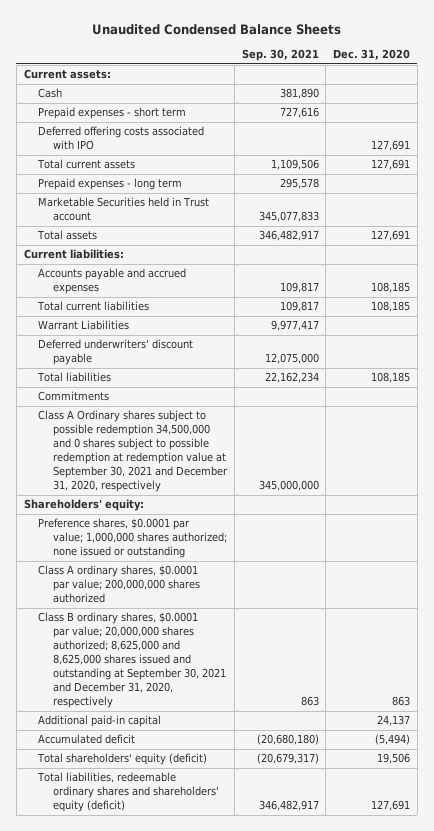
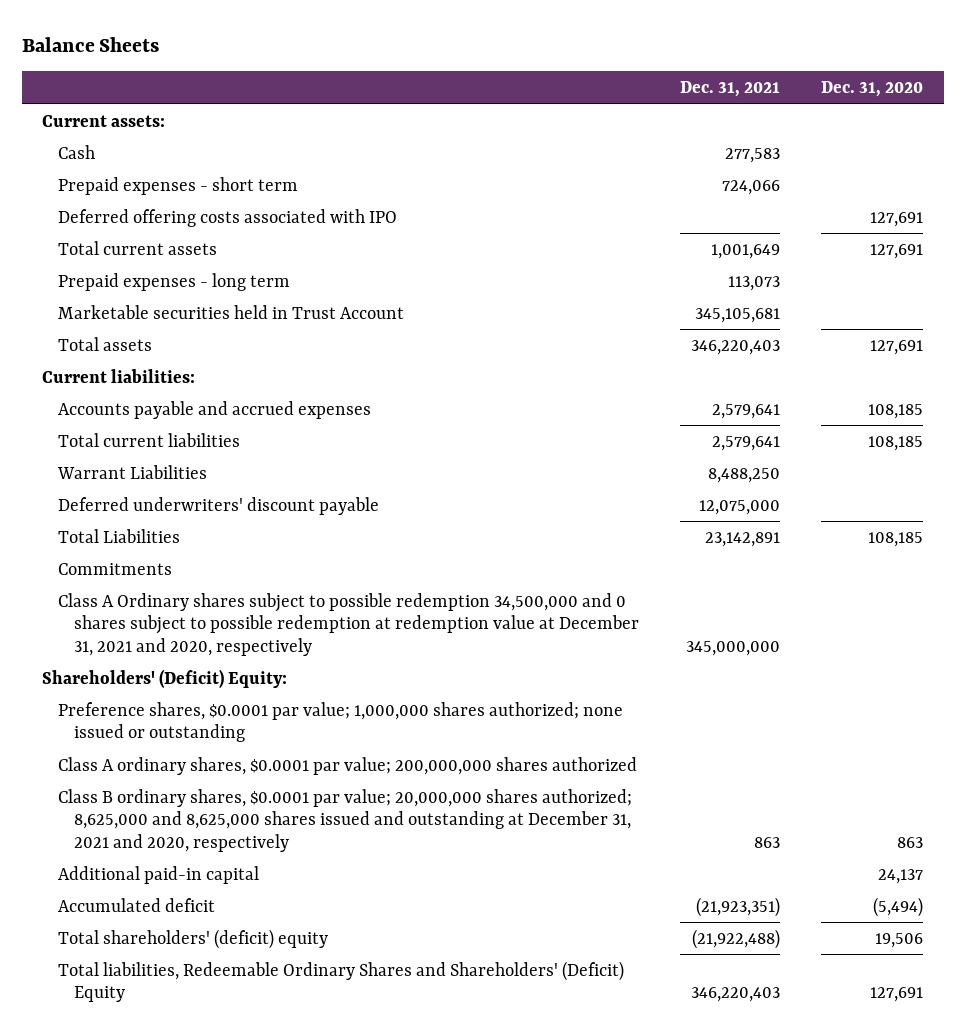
- Unaudited Condensed Balance Sheets
+ Balance Sheets
- | Sep. 30, 2021 | Dec. 31, 2020
+ | Dec. 31, 2021 | Dec. 31, 2020
- Marketable Securities held in Trust account | 345,077,833 |
+ Marketable securities held in Trust Account | 345,105,681 |
- Total liabilities | 22,162,234 | 108,185
+ Total Liabilities | 23,142,891 | 108,185
- Class A Ordinary shares subject to possible redemption 34,500,000 and 0 shares subject to possible redemption at redemption value at September 30, 2021 and December 31, 2020, respectively | 345,000,000 |
- Shareholders' equity:
+ Class A Ordinary shares subject to possible redemption 34,500,000 and 0 shares subject to possible redemption at redemption value at December 31, 2021 and 2020, respectively | 345,000,000 |
+ Shareholders' (Deficit) Equity:
- Class B ordinary shares, $0.0001 par value; 20,000,000 shares authorized; 8,625,000 and 8,625,000 shares issued and outstanding at September 30, 2021 and December 31, 2020, respectively | 863 | 863
+ Class B ordinary shares, $0.0001 par value; 20,000,000 shares authorized; 8,625,000 and 8,625,000 shares issued and outstanding at December 31, 2021 and 2020, respectively | 863 | 863
- Total shareholders' equity (deficit) | (20,679,317) | 19,506
- Total liabilities, redeemable ordinary shares and shareholders' equity (deficit) | 346,482,917 | 127,691
+ Total shareholders' (deficit) equity | (21,922,488) | 19,506
+ Total liabilities, Redeemable Ordinary Shares and Shareholders' (Deficit) Equity | 346,220,403 | 127,691

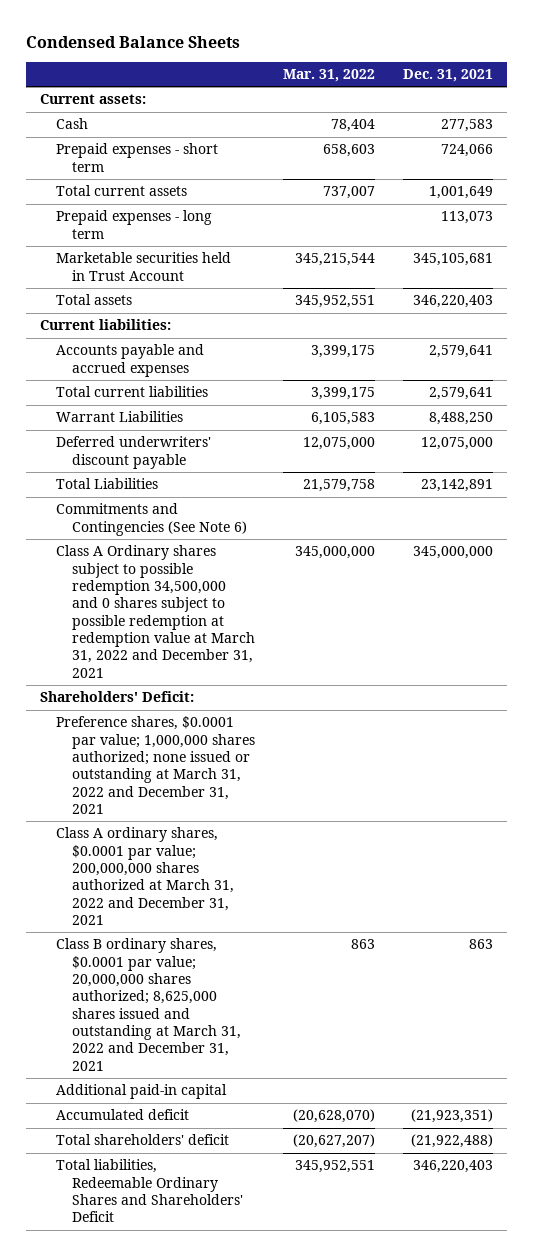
- Balance Sheets
+ Condensed Balance Sheets
- | Dec. 31, 2021 | Dec. 31, 2020
+ | Mar. 31, 2022 | Dec. 31, 2021
- Deferred offering costs associated with IPO | | 127,691
- Commitments
- Class A Ordinary shares subject to possible redemption 34,500,000 and 0 shares subject to possible redemption at redemption value at December 31, 2021 and 2020, respectively | 345,000,000 |
- Shareholders' (Deficit) Equity:
- Preference shares, $0.0001 par value; 1,000,000 shares authorized; none issued or outstanding
- Class A ordinary shares, $0.0001 par value; 200,000,000 shares authorized
- Class B ordinary shares, $0.0001 par value; 20,000,000 shares authorized; 8,625,000 and 8,625,000 shares issued and outstanding at December 31, 2021 and 2020, respectively | 863 | 863
+ Commitments and Contingencies (See Note 6)
+ Class A Ordinary shares subject to possible redemption 34,500,000 and 0 shares subject to possible redemption at redemption value at March 31, 2022 and December 31, 2021 | 345,000,000 | 345,000,000
+ Shareholders' Deficit:
+ Preference shares, $0.0001 par value; 1,000,000 shares authorized; none issued or outstanding at March 31, 2022 and December 31, 2021
+ Class A ordinary shares, $0.0001 par value; 200,000,000 shares authorized at March 31, 2022 and December 31, 2021
+ Class B ordinary shares, $0.0001 par value; 20,000,000 shares authorized; 8,625,000 shares issued and outstanding at March 31, 2022 and December 31, 2021 | 863 | 863
- Total shareholders' (deficit) equity | (21,922,488) | 19,506
- Total liabilities, Redeemable Ordinary Shares and Shareholders' (Deficit) Equity | 346,220,403 | 127,691
+ Total shareholders' deficit | (20,627,207) | (21,922,488)
+ Total liabilities, Redeemable Ordinary Shares and Shareholders' Deficit | 345,952,551 | 346,220,403

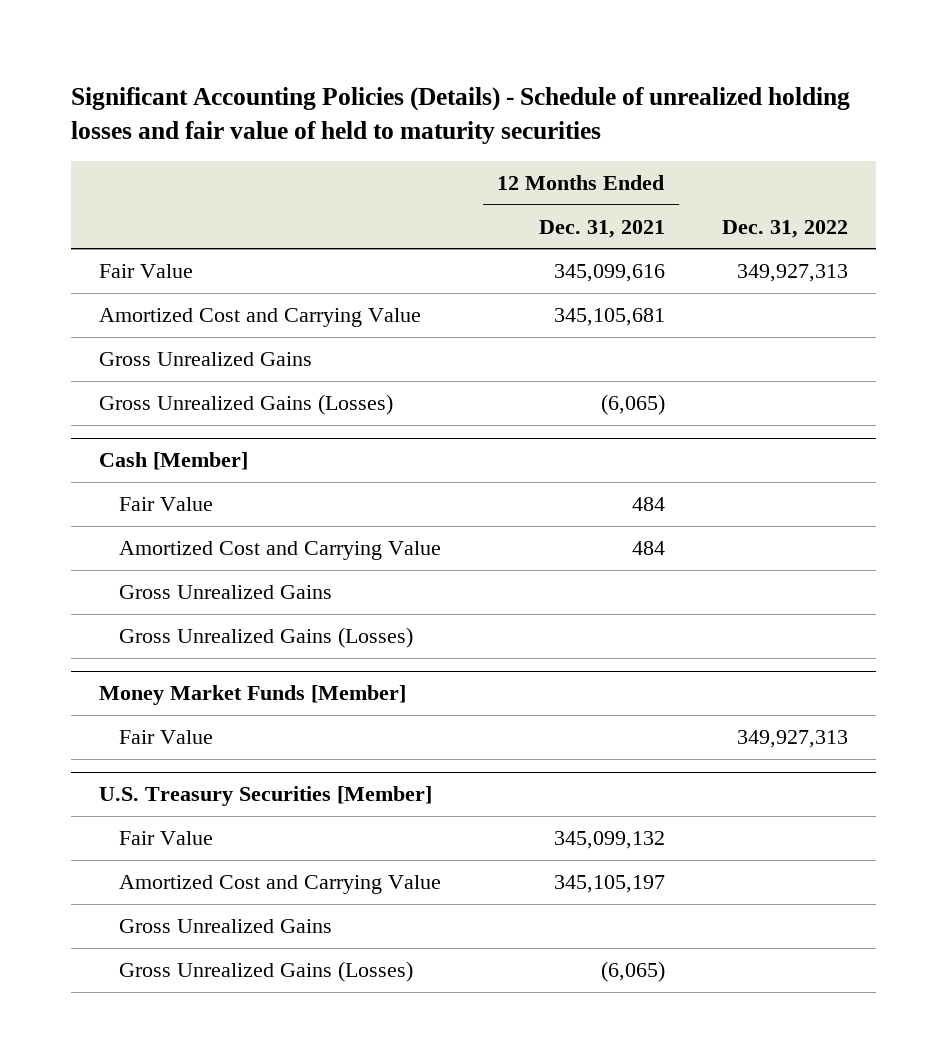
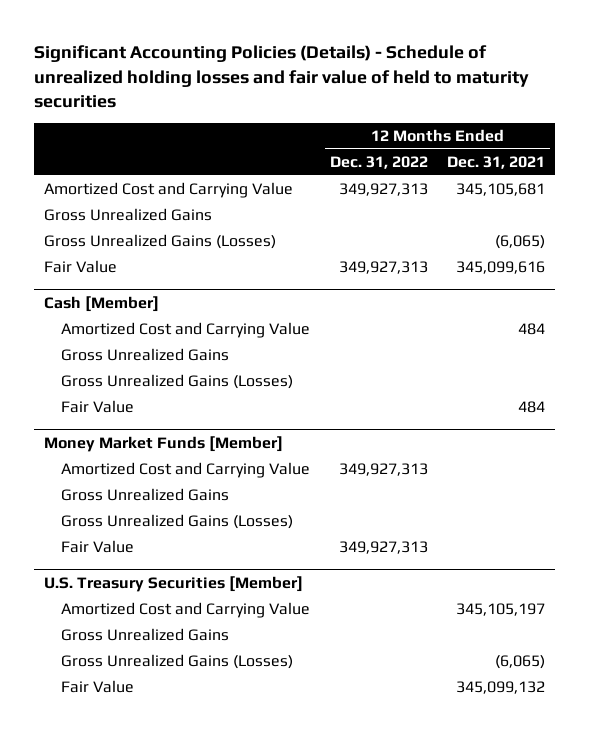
- | 12 Months Ended Dec. 31, 2021 | Dec. 31, 2022
+ | 12 Months Ended Dec. 31, 2022 | 12 Months Ended Dec. 31, 2021
moved down: Fair Value | 349,927,313 | 345,099,616
@ Cash [Member]
moved down: Fair Value | | 484
@ Money Market Funds [Member]
+ Amortized Cost and Carrying Value | 349,927,313 |
+ Gross Unrealized Gains
+ Gross Unrealized Gains (Losses)
@ U.S. Treasury Securities [Member]
moved down: Fair Value | | 345,099,132

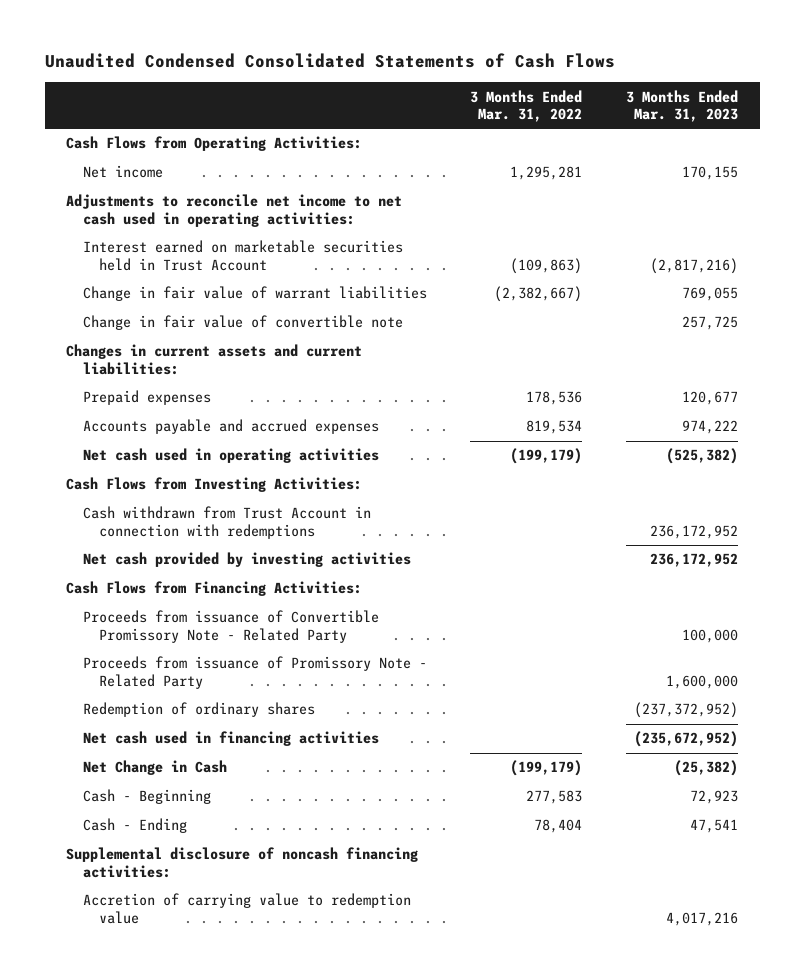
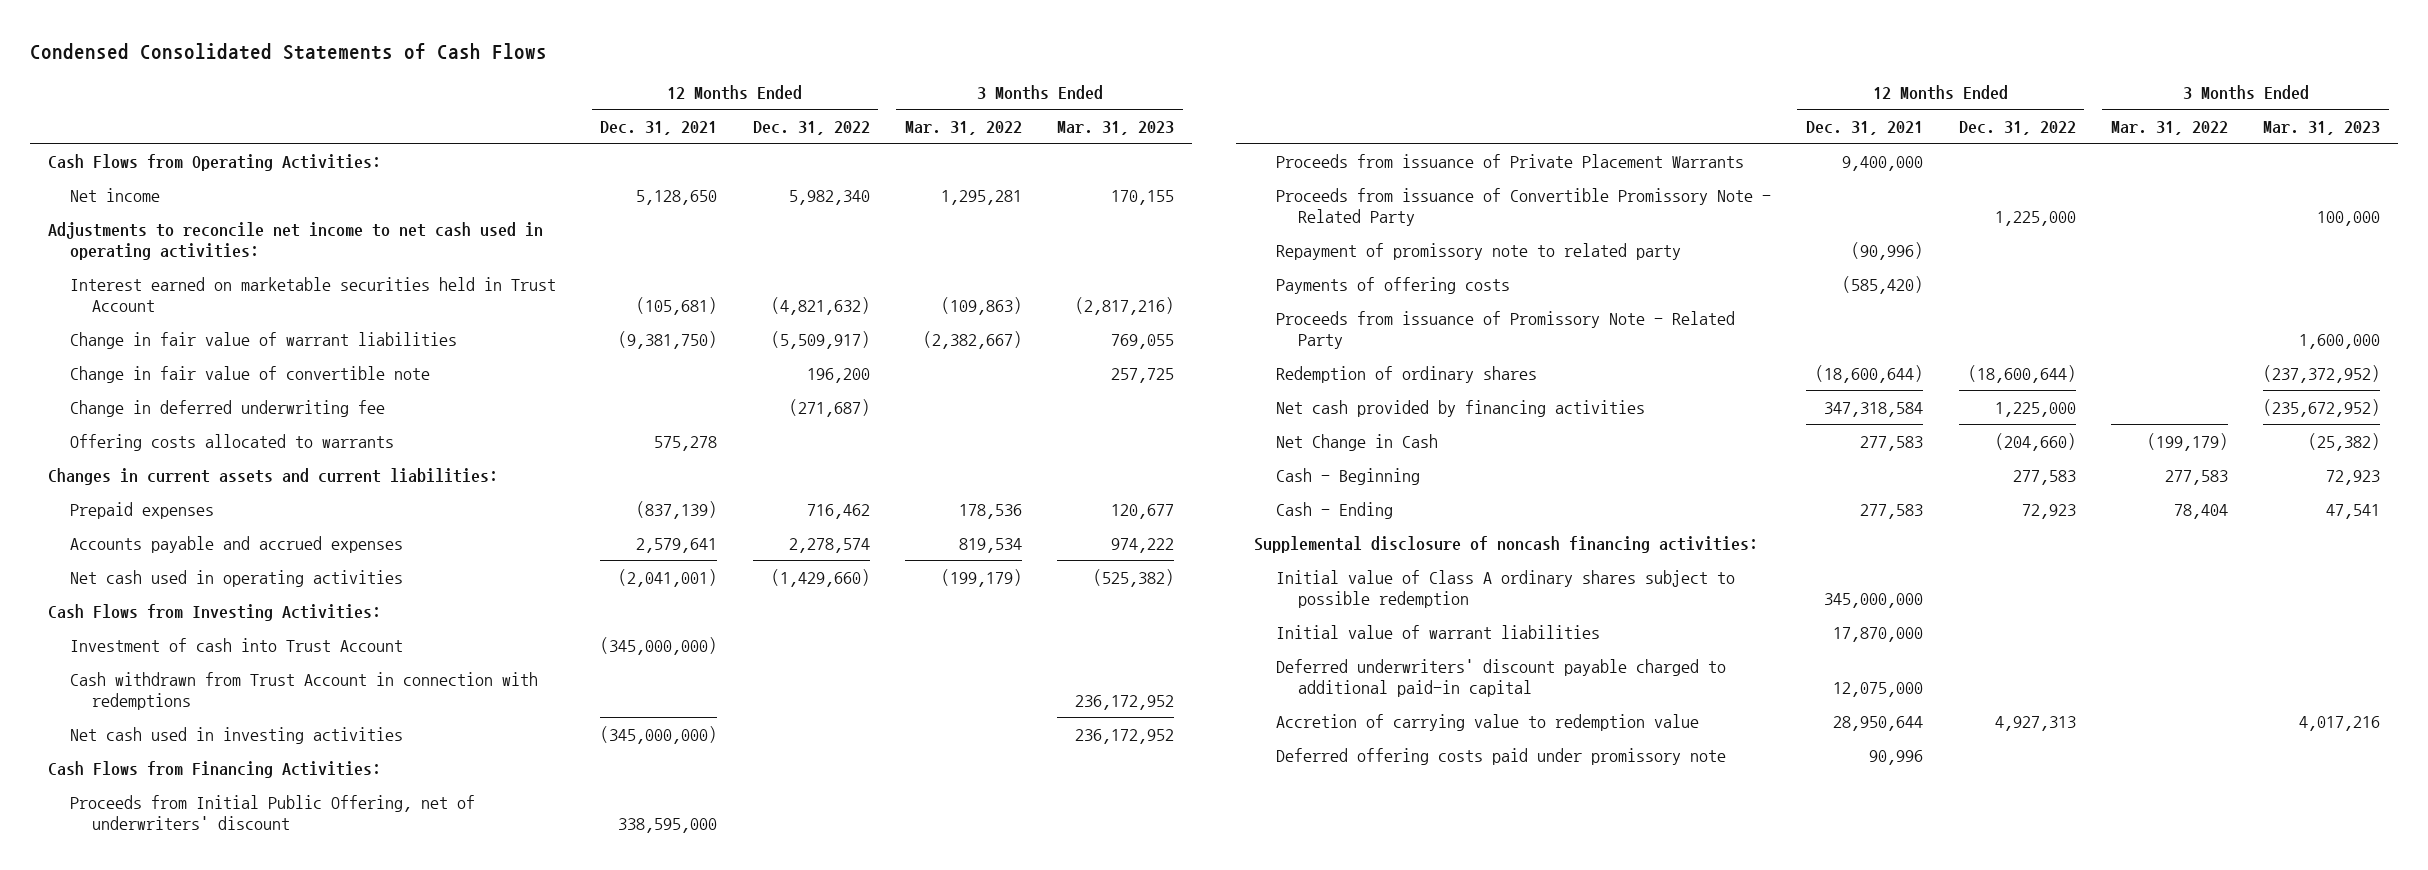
- Unaudited Condensed Consolidated Statements of Cash Flows
+ Condensed Consolidated Statements of Cash Flows
- | 3 Months Ended Mar. 31, 2022 | 3 Months Ended Mar. 31, 2023
+ | 12 Months Ended Dec. 31, 2021 | 12 Months Ended Dec. 31, 2022 | 3 Months Ended Mar. 31, 2022 | 3 Months Ended Mar. 31, 2023
+ Change in deferred underwriting fee | | (271,687) | |
+ Offering costs allocated to warrants | 575,278 | | |
+ Investment of cash into Trust Account | (345,000,000) | | |
- Net cash provided by investing activities | | 236,172,952
+ Net cash used in investing activities | (345,000,000) | | | 236,172,952
+ Proceeds from Initial Public Offering, net of underwriters' discount | 338,595,000 | | |
+ Proceeds from issuance of Private Placement Warrants | 9,400,000 | | |
+ Repayment of promissory note to related party | (90,996) | | |
+ Payments of offering costs | (585,420) | | |
- Net cash used in financing activities | | (235,672,952)
+ Net cash provided by financing activities | 347,318,584 | 1,225,000 | | (235,672,952)
+ Initial value of Class A ordinary shares subject to possible redemption | 345,000,000 | | |
+ Initial value of warrant liabilities | 17,870,000 | | |
+ Deferred underwriters' discount payable charged to additional paid-in capital | 12,075,000 | | |
+ Deferred offering costs paid under promissory note | 90,996 | | |

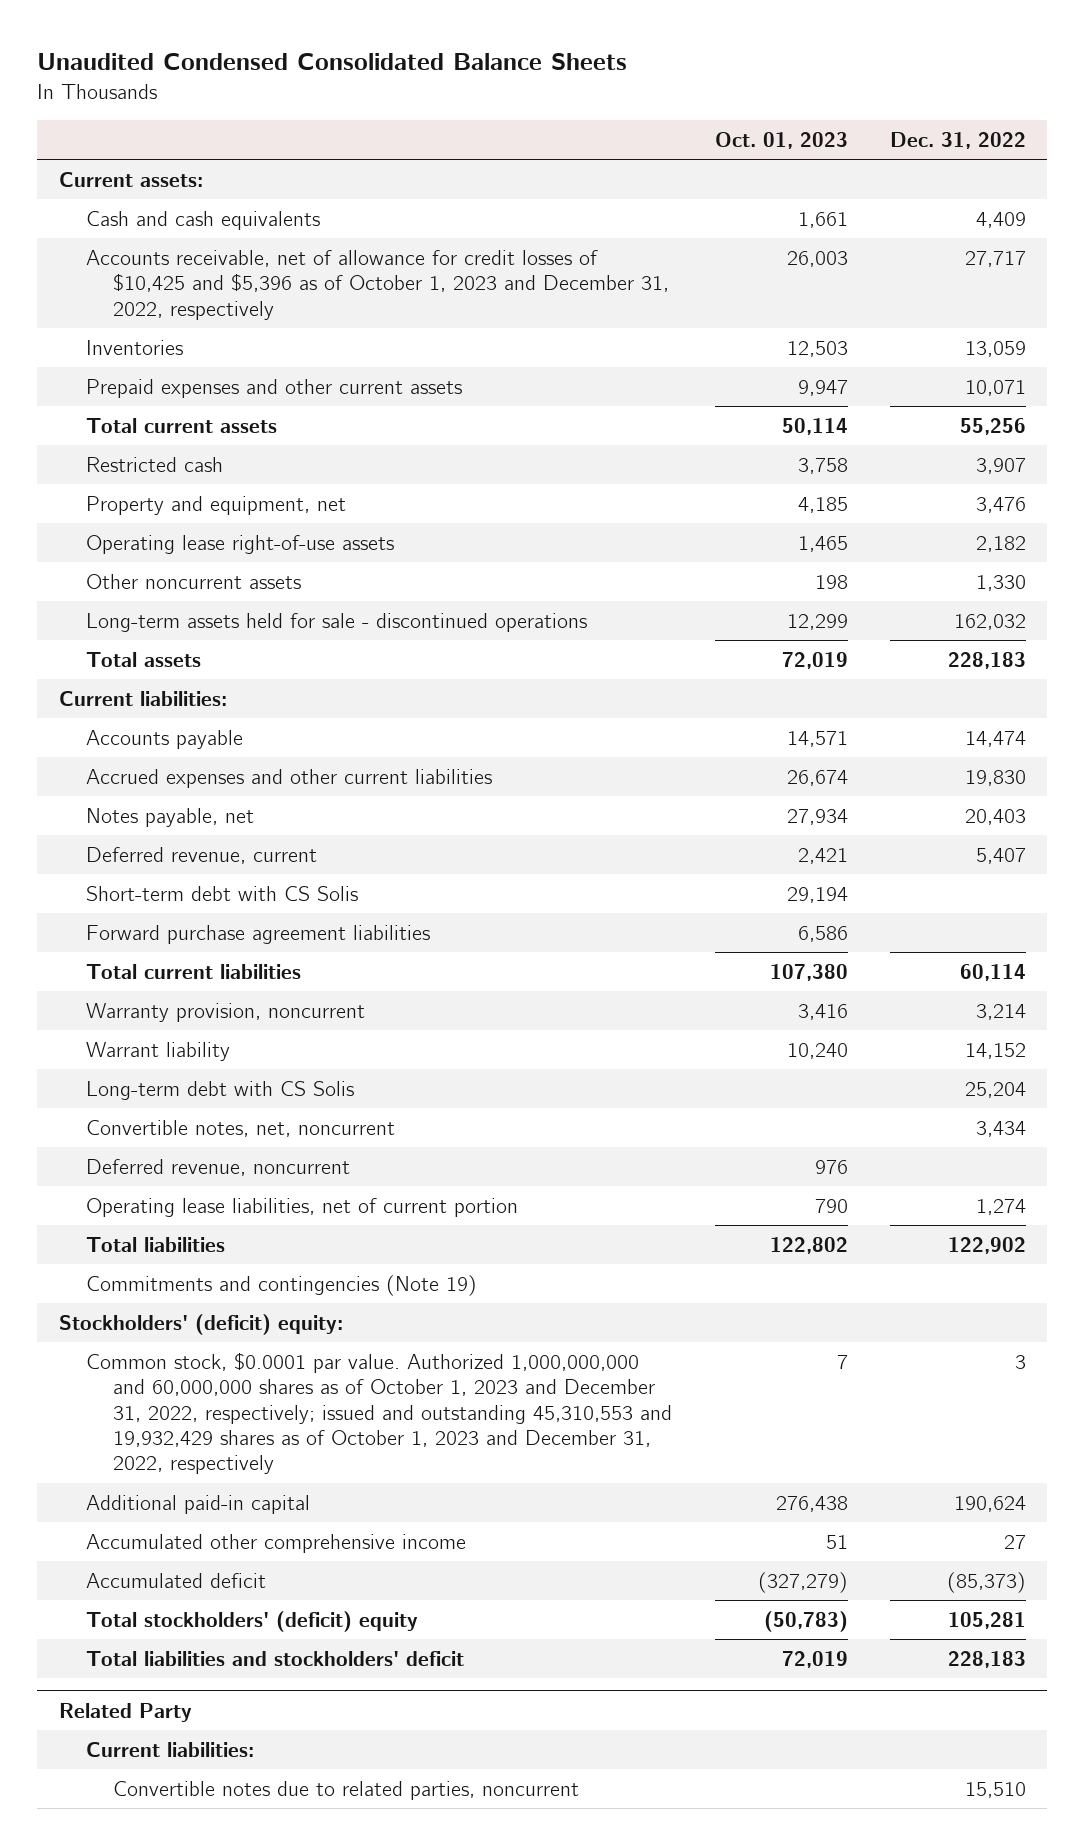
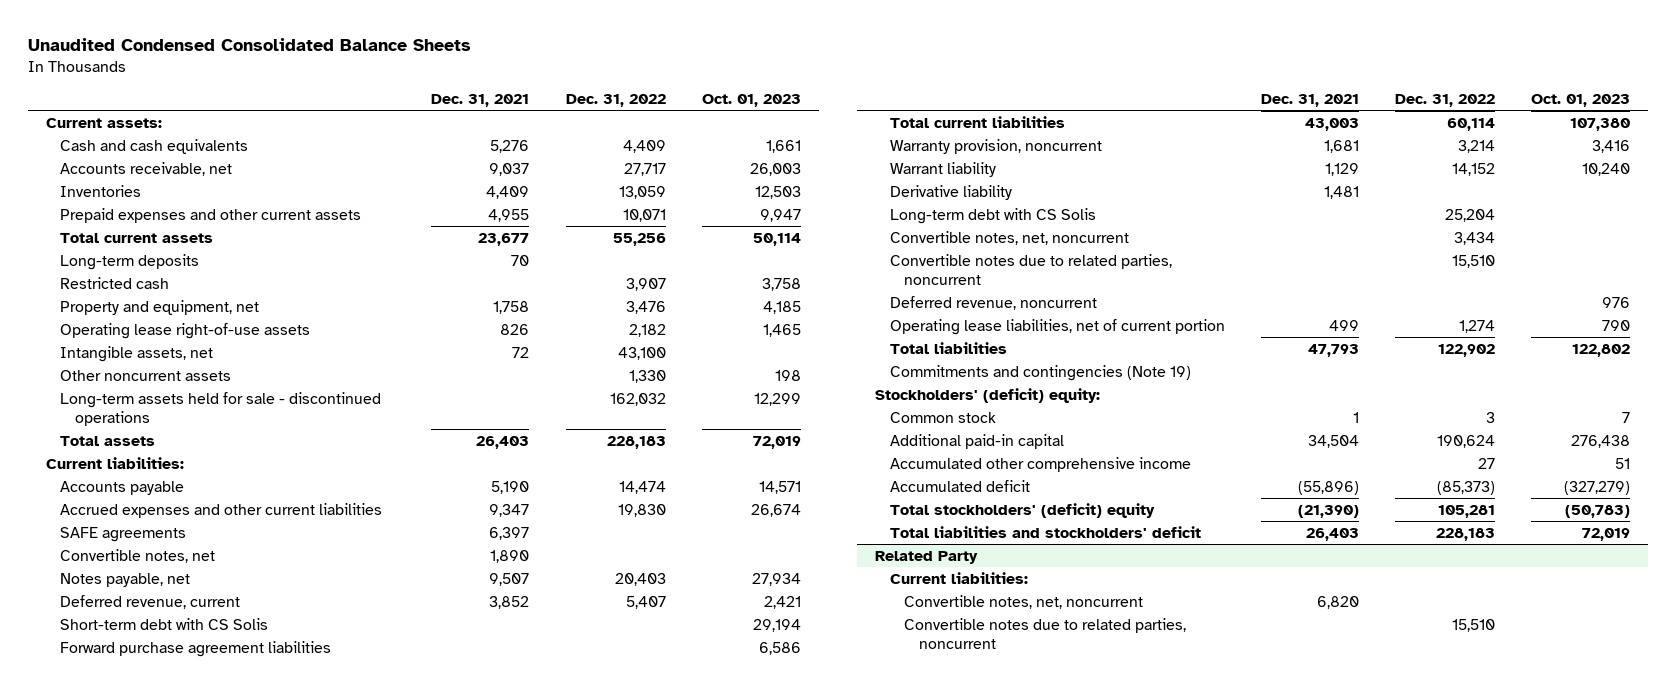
- | Oct. 01, 2023 | Dec. 31, 2022
+ | Dec. 31, 2021 | Dec. 31, 2022 | Oct. 01, 2023
- Accounts receivable, net of allowance for credit losses of $10,425 and $5,396 as of October 1, 2023 and December 31, 2022, respectively | 26,003 | 27,717
+ Accounts receivable, net | 9,037 | 27,717 | 26,003
+ Long-term deposits | 70 | |
+ Intangible assets, net | 72 | 43,100 |
+ SAFE agreements | 6,397 | |
+ Convertible notes, net | 1,890 | |
+ Derivative liability | 1,481 | |
+ Convertible notes due to related parties, noncurrent | | 15,510 |
- Common stock, $0.0001 par value. Authorized 1,000,000,000 and 60,000,000 shares as of October 1, 2023 and December 31, 2022, respectively; issued and outstanding 45,310,553 and 19,932,429 shares as of October 1, 2023 and December 31, 2022, respectively | 7 | 3
+ Common stock | 1 | 3 | 7
@ Related Party
+ Convertible notes, net, noncurrent | 6,820 | |

